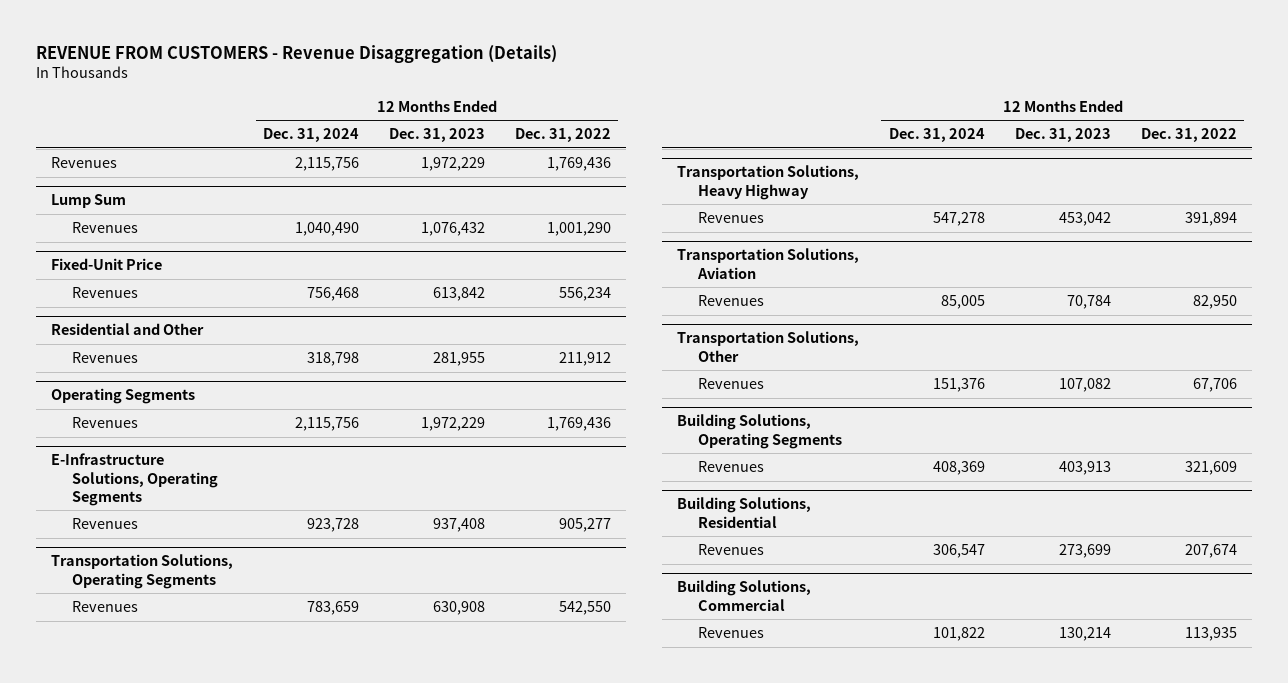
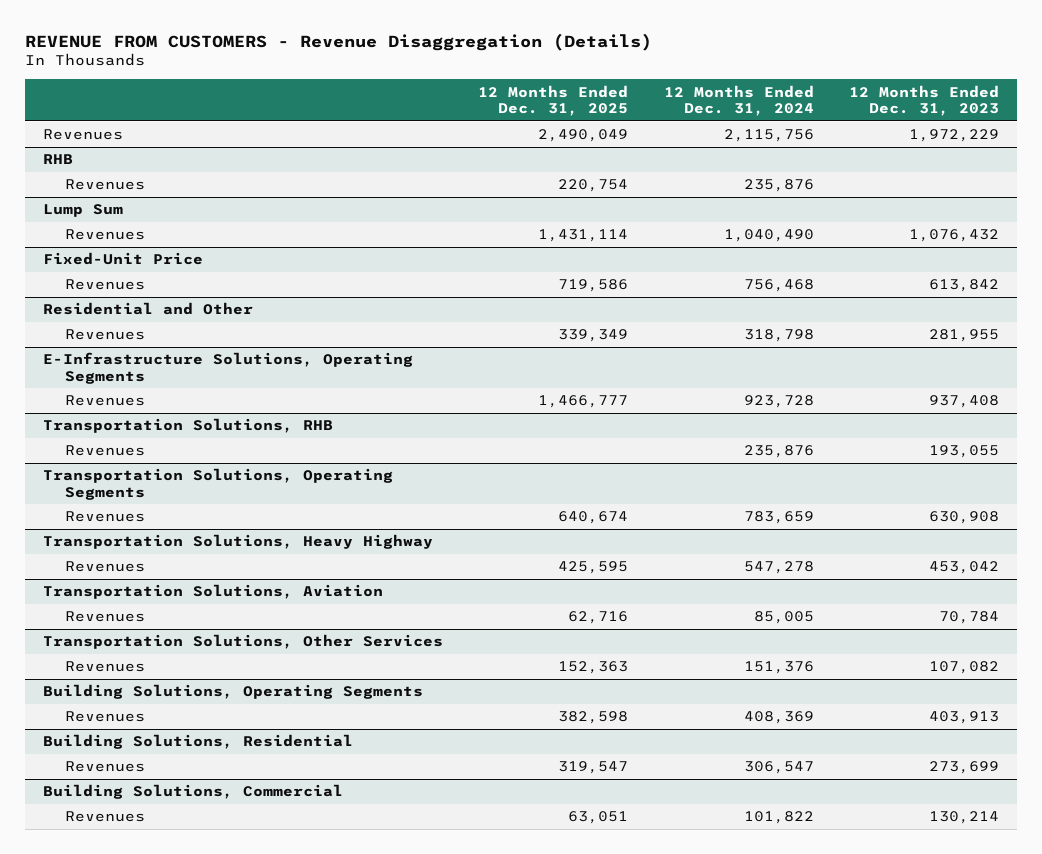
- | 12 Months Ended Dec. 31, 2024 | 12 Months Ended Dec. 31, 2023 | 12 Months Ended Dec. 31, 2022
+ | 12 Months Ended Dec. 31, 2025 | 12 Months Ended Dec. 31, 2024 | 12 Months Ended Dec. 31, 2023
+ RHB
+ Revenues | 220,754 | 235,876 |
- Operating Segments
- Revenues | 2,115,756 | 1,972,229 | 1,769,436
+ Transportation Solutions, RHB
+ Revenues | | 235,876 | 193,055
- Transportation Solutions, Other
+ Transportation Solutions, Other Services

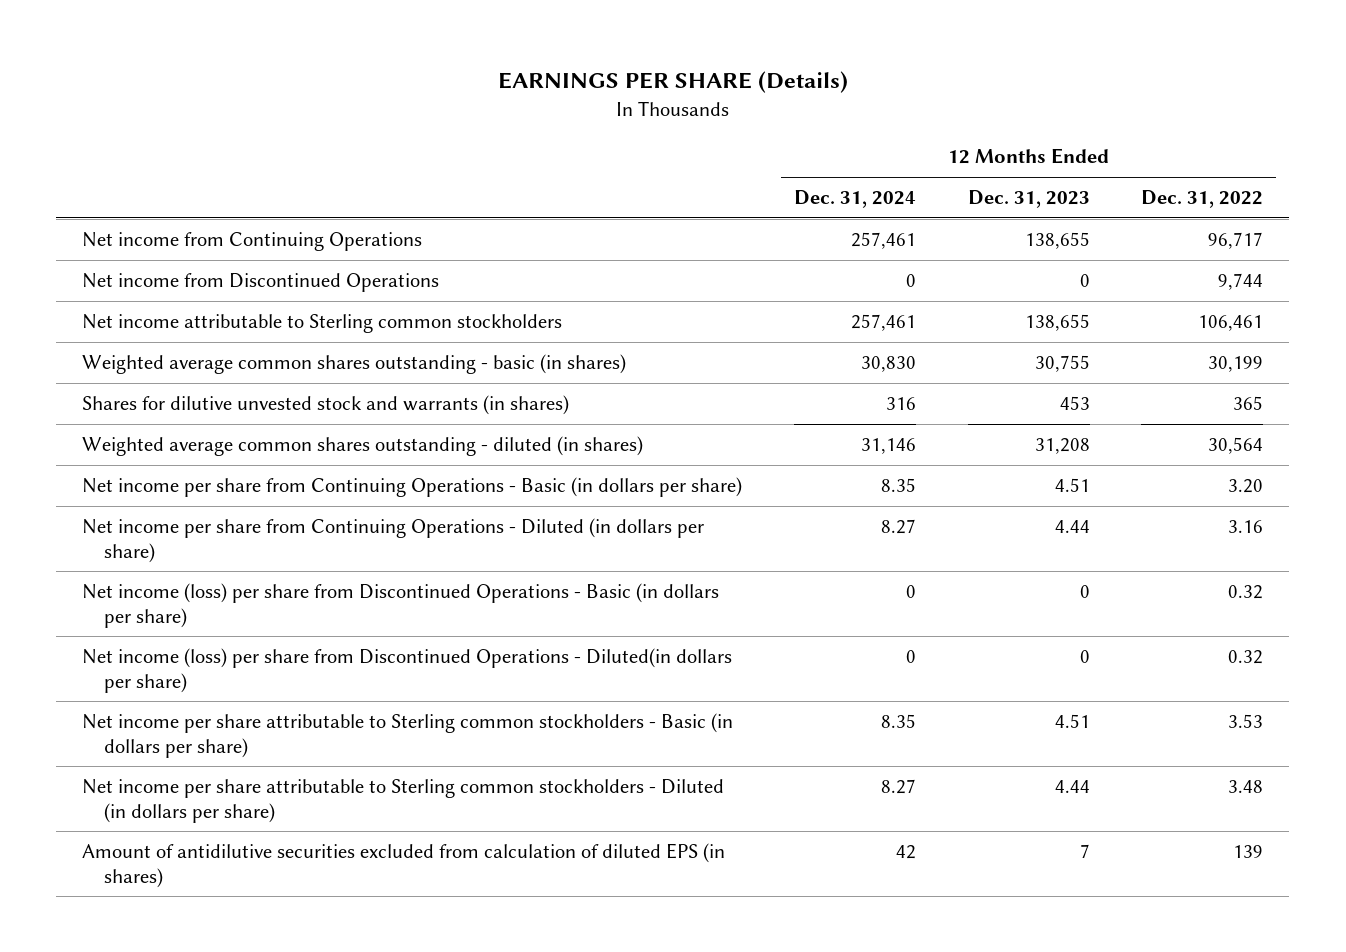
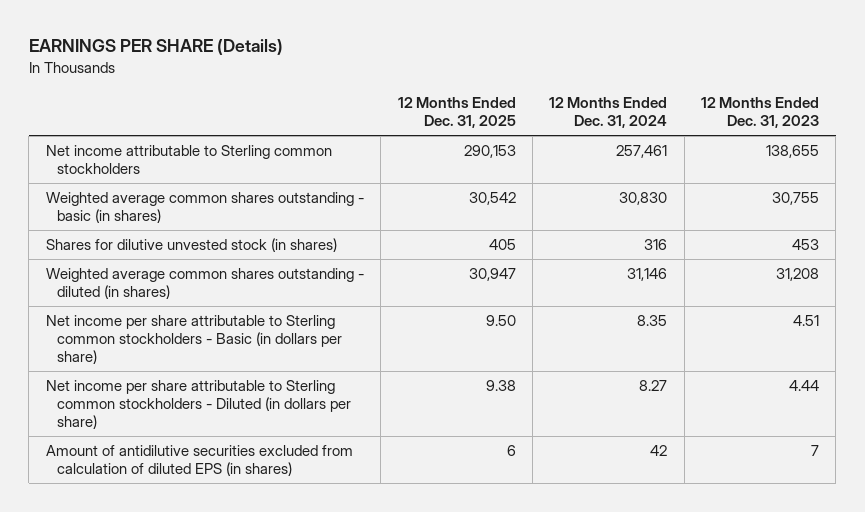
- | 12 Months Ended Dec. 31, 2024 | 12 Months Ended Dec. 31, 2023 | 12 Months Ended Dec. 31, 2022
+ | 12 Months Ended Dec. 31, 2025 | 12 Months Ended Dec. 31, 2024 | 12 Months Ended Dec. 31, 2023
- Net income from Continuing Operations | 257,461 | 138,655 | 96,717
- Net income from Discontinued Operations | 0 | 0 | 9,744
- Shares for dilutive unvested stock and warrants (in shares) | 316 | 453 | 365
+ Shares for dilutive unvested stock (in shares) | 405 | 316 | 453
- Net income per share from Continuing Operations - Basic (in dollars per share) | 8.35 | 4.51 | 3.20
- Net income per share from Continuing Operations - Diluted (in dollars per share) | 8.27 | 4.44 | 3.16
- Net income (loss) per share from Discontinued Operations - Basic (in dollars per share) | 0 | 0 | 0.32
- Net income (loss) per share from Discontinued Operations - Diluted(in dollars per share) | 0 | 0 | 0.32

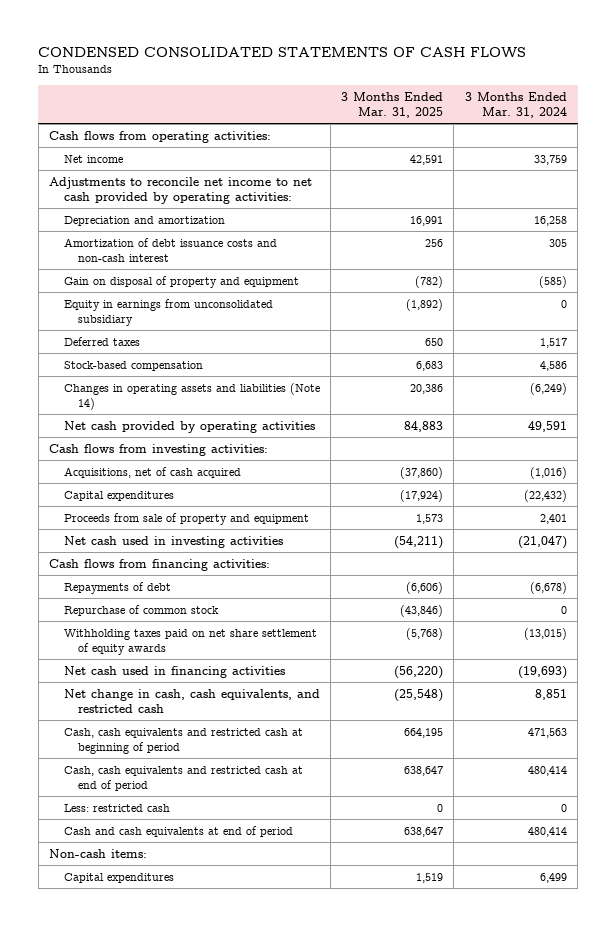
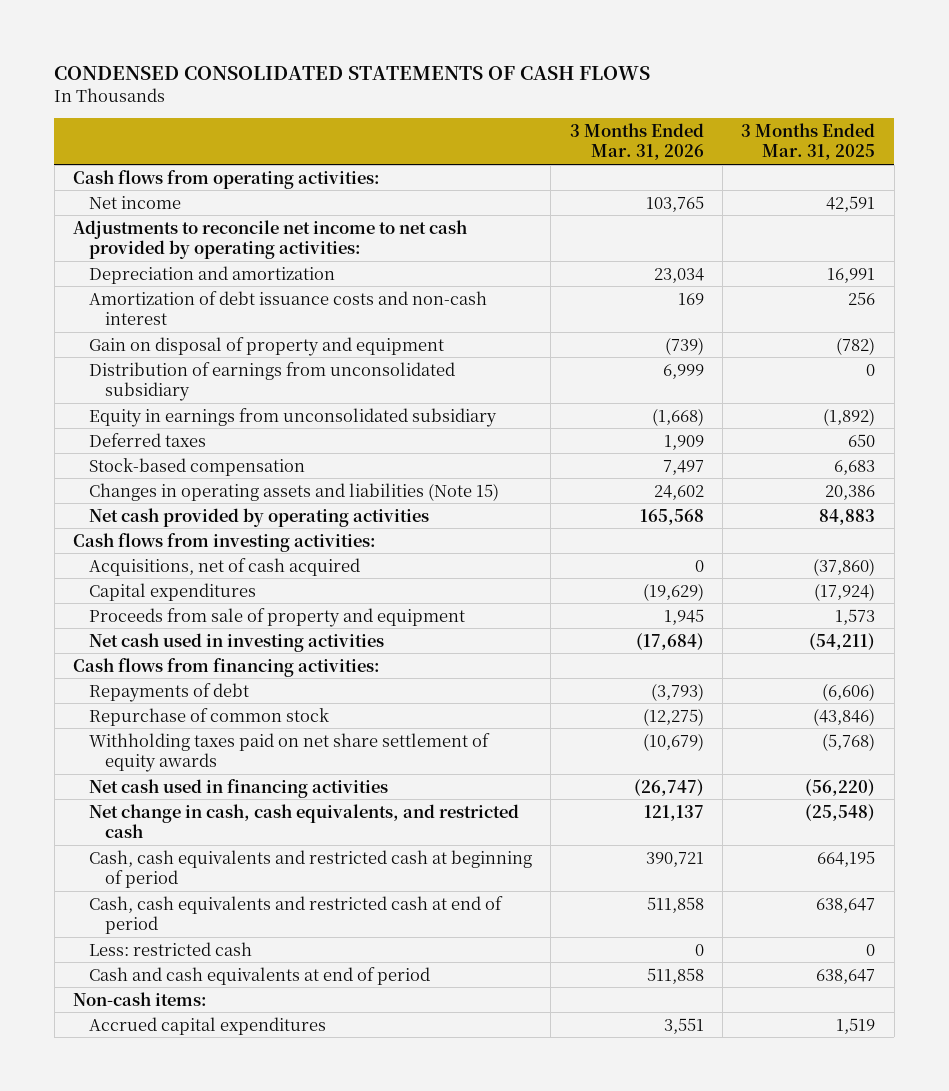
- | 3 Months Ended Mar. 31, 2025 | 3 Months Ended Mar. 31, 2024
+ | 3 Months Ended Mar. 31, 2026 | 3 Months Ended Mar. 31, 2025
+ Distribution of earnings from unconsolidated subsidiary | 6,999 | 0
- Changes in operating assets and liabilities (Note 14) | 20,386 | (6,249)
+ Changes in operating assets and liabilities (Note 15) | 24,602 | 20,386
- Capital expenditures | 1,519 | 6,499
+ Accrued capital expenditures | 3,551 | 1,519

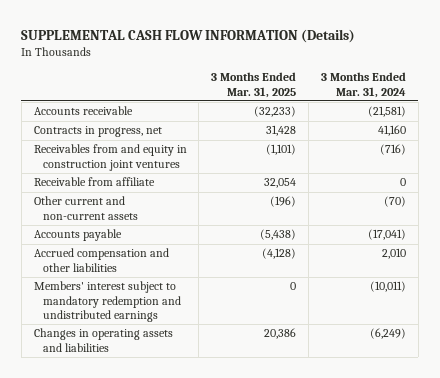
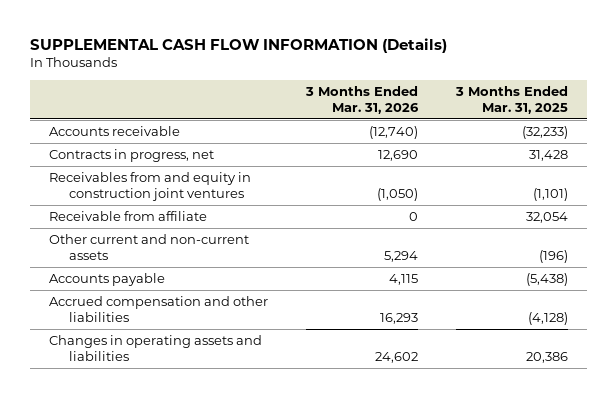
- | 3 Months Ended Mar. 31, 2025 | 3 Months Ended Mar. 31, 2024
+ | 3 Months Ended Mar. 31, 2026 | 3 Months Ended Mar. 31, 2025
- Members' interest subject to mandatory redemption and undistributed earnings | 0 | (10,011)

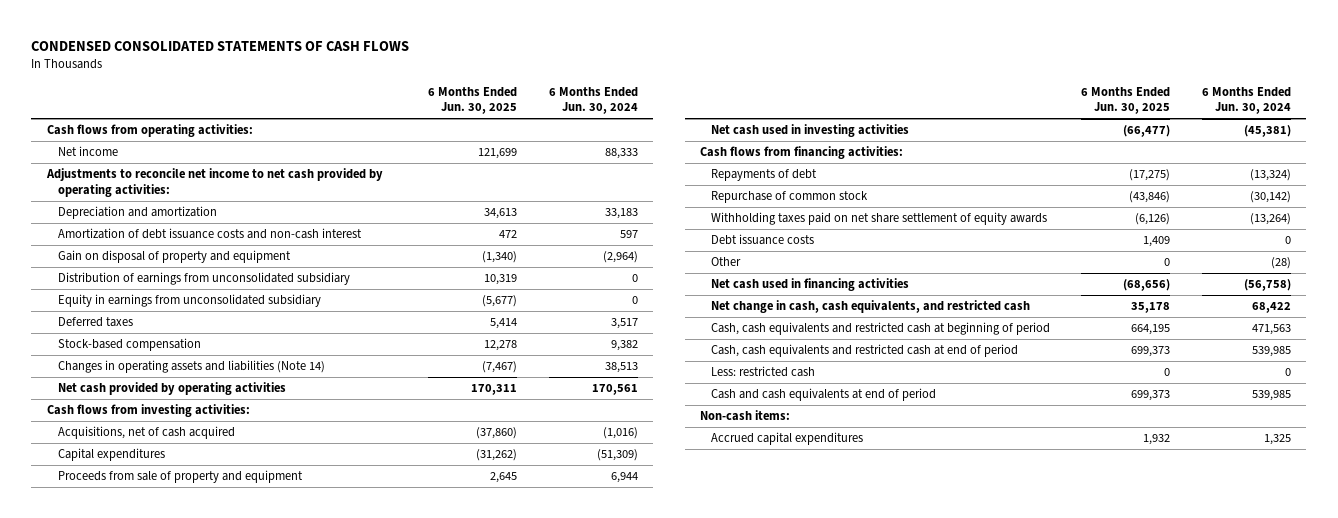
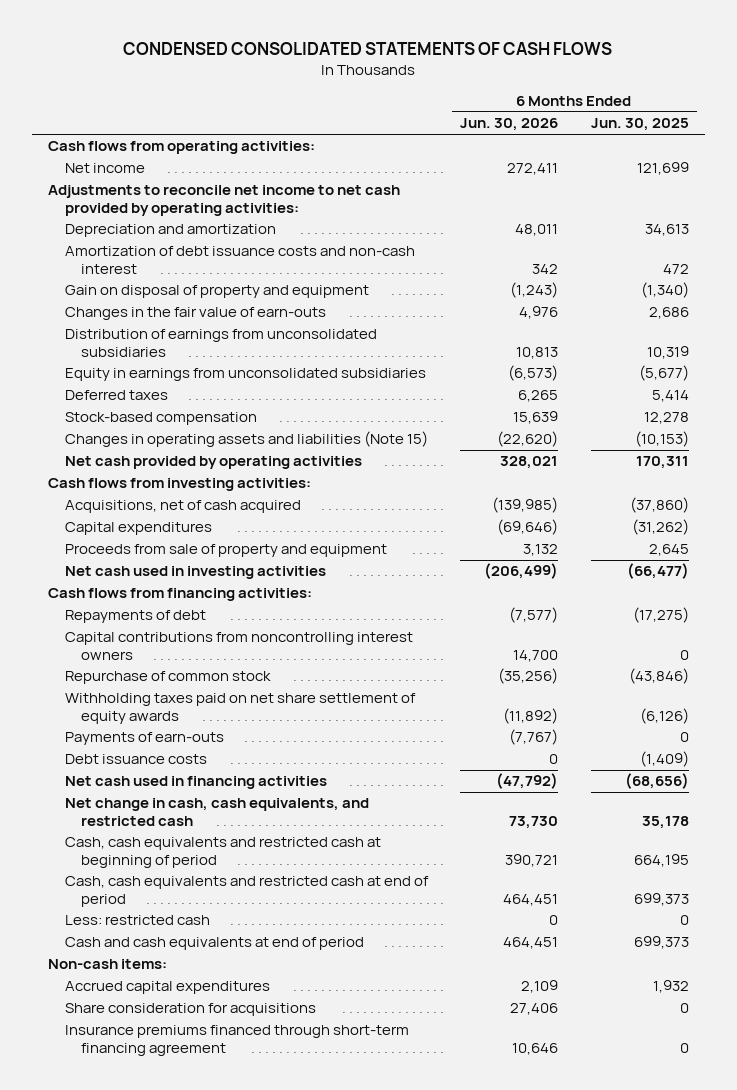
- | 6 Months Ended Jun. 30, 2025 | 6 Months Ended Jun. 30, 2024
+ | 6 Months Ended Jun. 30, 2026 | 6 Months Ended Jun. 30, 2025
- Distribution of earnings from unconsolidated subsidiary | 10,319 | 0
- Equity in earnings from unconsolidated subsidiary | (5,677) | 0
+ Changes in the fair value of earn-outs | 4,976 | 2,686
+ Distribution of earnings from unconsolidated subsidiaries | 10,813 | 10,319
+ Equity in earnings from unconsolidated subsidiaries | (6,573) | (5,677)
- Changes in operating assets and liabilities (Note 14) | (7,467) | 38,513
+ Changes in operating assets and liabilities (Note 15) | (22,620) | (10,153)
+ Capital contributions from noncontrolling interest owners | 14,700 | 0
- Debt issuance costs | 1,409 | 0
- Other | 0 | (28)
+ Payments of earn-outs | (7,767) | 0
+ Debt issuance costs | 0 | (1,409)
+ Share consideration for acquisitions | 27,406 | 0
+ Insurance premiums financed through short-term financing agreement | 10,646 | 0

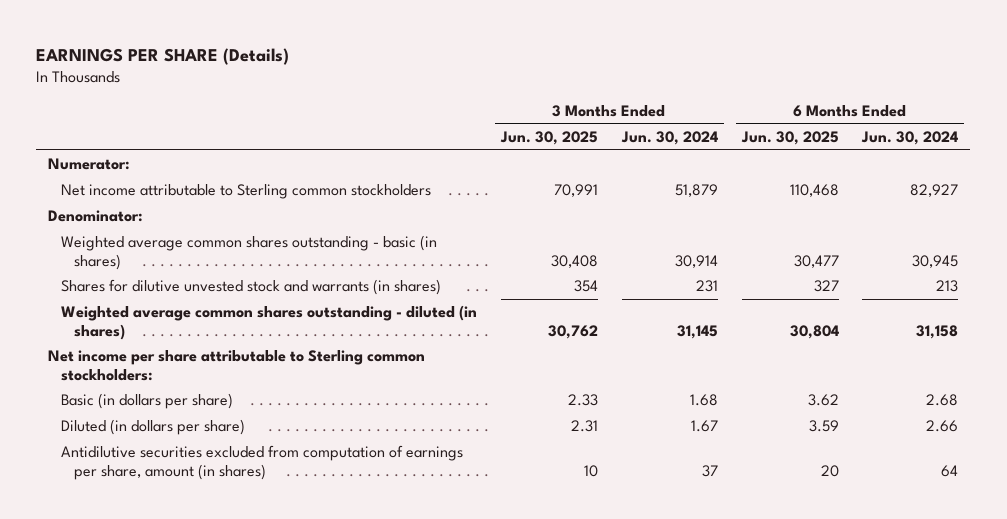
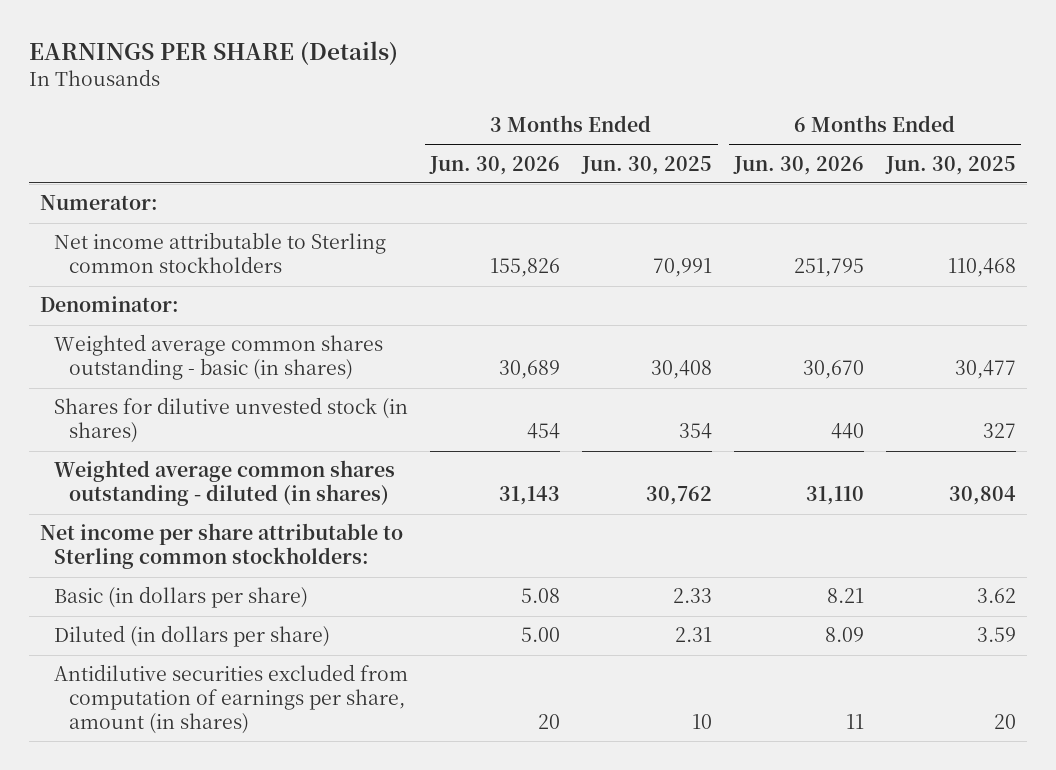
- | 3 Months Ended Jun. 30, 2025 | 3 Months Ended Jun. 30, 2024 | 6 Months Ended Jun. 30, 2025 | 6 Months Ended Jun. 30, 2024
+ | 3 Months Ended Jun. 30, 2026 | 3 Months Ended Jun. 30, 2025 | 6 Months Ended Jun. 30, 2026 | 6 Months Ended Jun. 30, 2025
- Shares for dilutive unvested stock and warrants (in shares) | 354 | 231 | 327 | 213
+ Shares for dilutive unvested stock (in shares) | 454 | 354 | 440 | 327

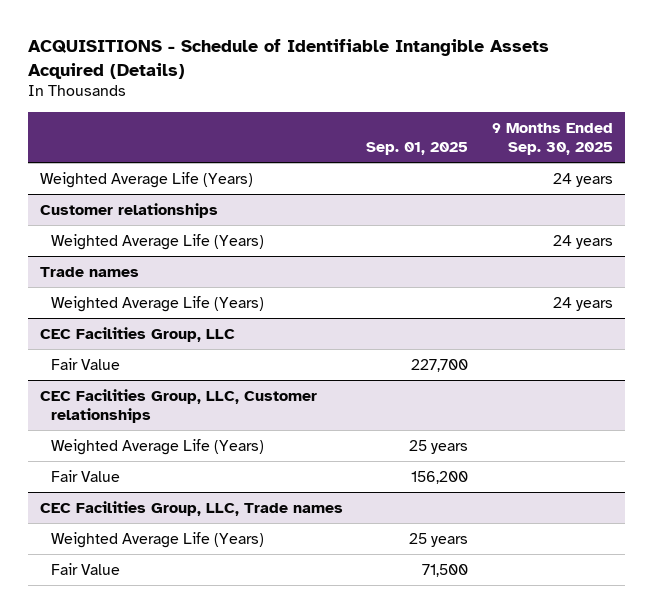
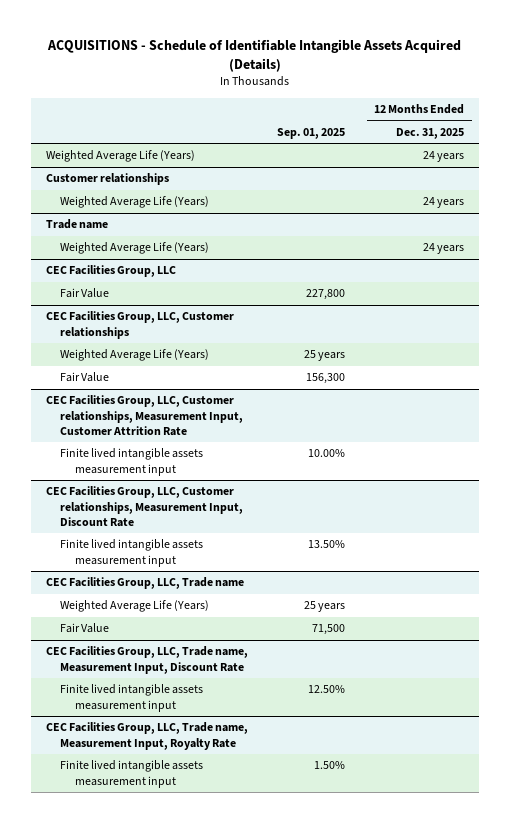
- | Sep. 01, 2025 | 9 Months Ended Sep. 30, 2025
+ | Sep. 01, 2025 | 12 Months Ended Dec. 31, 2025
- Trade names
+ Trade name
@ CEC Facilities Group, LLC
- Fair Value | 227,700 |
+ Fair Value | 227,800 |
@ CEC Facilities Group, LLC, Customer relationships
- Fair Value | 156,200 |
- CEC Facilities Group, LLC, Trade names
@ CEC Facilities Group, LLC, Customer relationships
+ Fair Value | 156,300 |
+ CEC Facilities Group, LLC, Customer relationships, Measurement Input, Customer Attrition Rate
+ Finite lived intangible assets measurement input | 10.00% |
+ CEC Facilities Group, LLC, Customer relationships, Measurement Input, Discount Rate
+ Finite lived intangible assets measurement input | 13.50% |
+ CEC Facilities Group, LLC, Trade name
+ CEC Facilities Group, LLC, Trade name, Measurement Input, Discount Rate
+ Finite lived intangible assets measurement input | 12.50% |
+ CEC Facilities Group, LLC, Trade name, Measurement Input, Royalty Rate
+ Finite lived intangible assets measurement input | 1.50% |

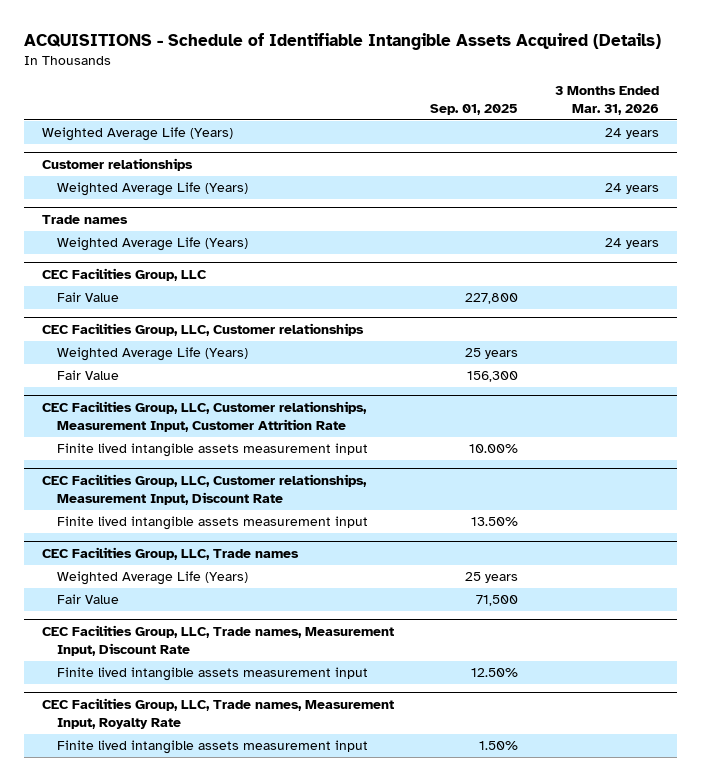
- | Sep. 01, 2025 | 12 Months Ended Dec. 31, 2025
+ | Sep. 01, 2025 | 3 Months Ended Mar. 31, 2026
- Trade name
+ Trade names
- CEC Facilities Group, LLC, Trade name
+ CEC Facilities Group, LLC, Trade names
- CEC Facilities Group, LLC, Trade name, Measurement Input, Discount Rate
+ CEC Facilities Group, LLC, Trade names, Measurement Input, Discount Rate
- CEC Facilities Group, LLC, Trade name, Measurement Input, Royalty Rate
+ CEC Facilities Group, LLC, Trade names, Measurement Input, Royalty Rate

